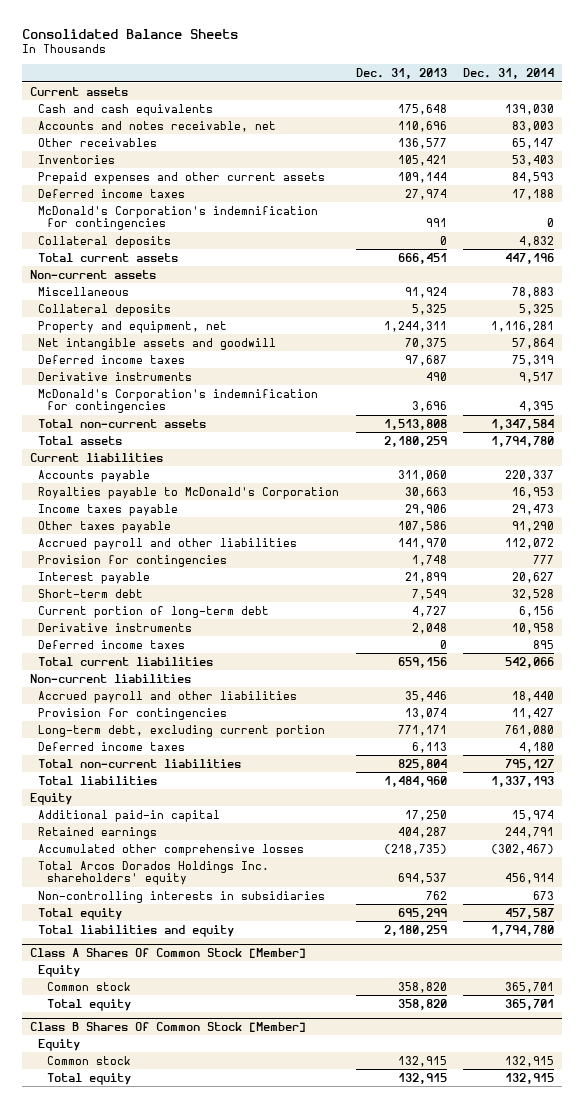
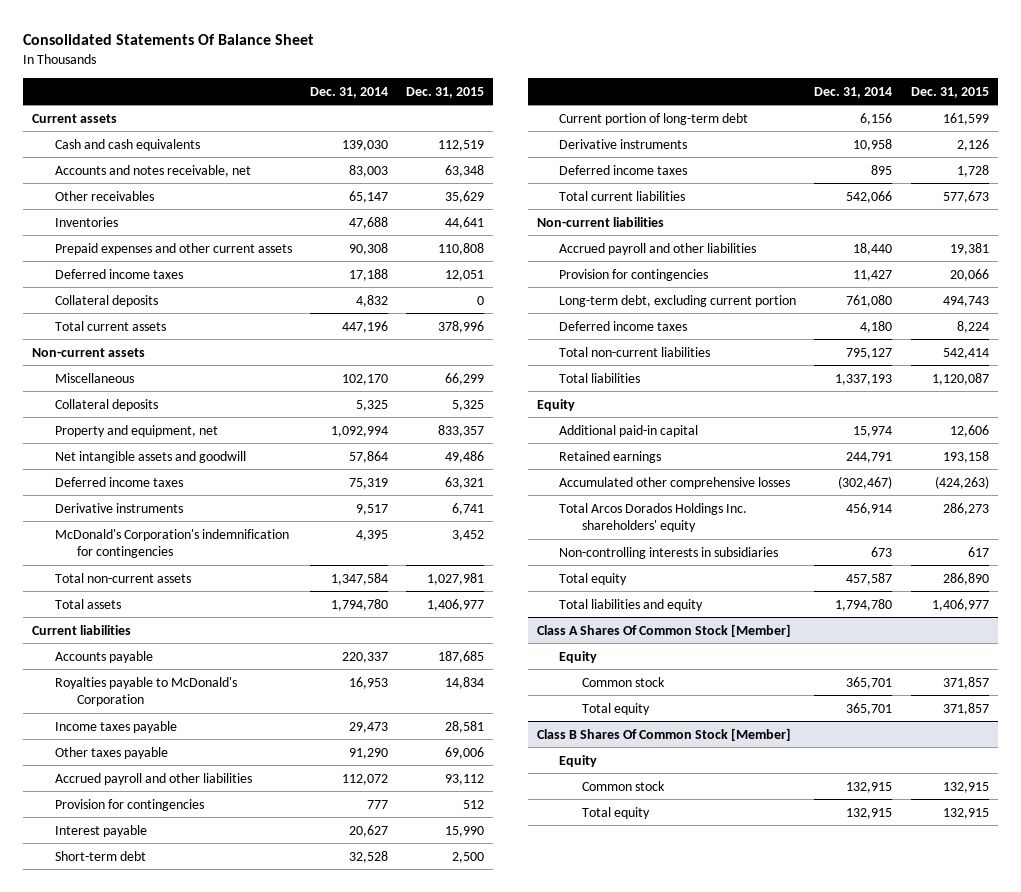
- Consolidated Balance Sheets
+ Consolidated Statements Of Balance Sheet
- | Dec. 31, 2013 | Dec. 31, 2014
+ | Dec. 31, 2014 | Dec. 31, 2015
- Inventories | 105,421 | 53,403
- Prepaid expenses and other current assets | 109,144 | 84,593
+ Inventories | 47,688 | 44,641
+ Prepaid expenses and other current assets | 90,308 | 110,808
- McDonald's Corporation's indemnification for contingencies | 991 | 0
- Miscellaneous | 91,924 | 78,883
+ Miscellaneous | 102,170 | 66,299
- Property and equipment, net | 1,244,311 | 1,116,281
+ Property and equipment, net | 1,092,994 | 833,357

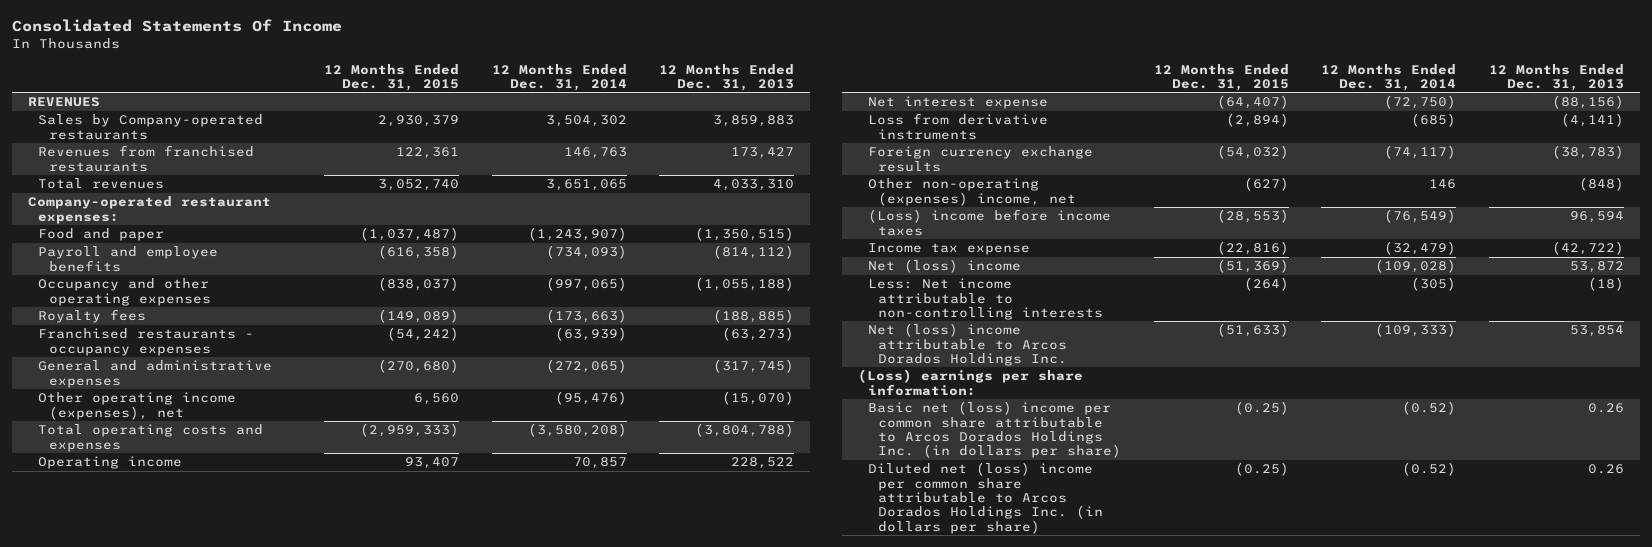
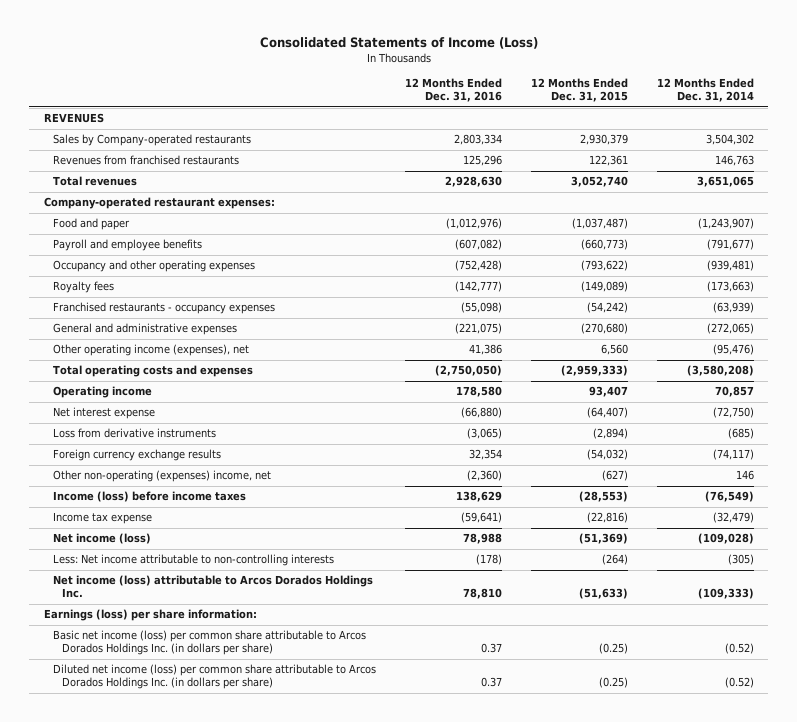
- Consolidated Statements Of Income
+ Consolidated Statements of Income (Loss)
- | 12 Months Ended Dec. 31, 2015 | 12 Months Ended Dec. 31, 2014 | 12 Months Ended Dec. 31, 2013
+ | 12 Months Ended Dec. 31, 2016 | 12 Months Ended Dec. 31, 2015 | 12 Months Ended Dec. 31, 2014
- Payroll and employee benefits | (616,358) | (734,093) | (814,112)
- Occupancy and other operating expenses | (838,037) | (997,065) | (1,055,188)
+ Payroll and employee benefits | (607,082) | (660,773) | (791,677)
+ Occupancy and other operating expenses | (752,428) | (793,622) | (939,481)
- (Loss) income before income taxes | (28,553) | (76,549) | 96,594
+ Income (loss) before income taxes | 138,629 | (28,553) | (76,549)
- Net (loss) income | (51,369) | (109,028) | 53,872
+ Net income (loss) | 78,988 | (51,369) | (109,028)
- Net (loss) income attributable to Arcos Dorados Holdings Inc. | (51,633) | (109,333) | 53,854
- (Loss) earnings per share information:
- Basic net (loss) income per common share attributable to Arcos Dorados Holdings Inc. (in dollars per share) | (0.25) | (0.52) | 0.26
- Diluted net (loss) income per common share attributable to Arcos Dorados Holdings Inc. (in dollars per share) | (0.25) | (0.52) | 0.26
+ Net income (loss) attributable to Arcos Dorados Holdings Inc. | 78,810 | (51,633) | (109,333)
+ Earnings (loss) per share information:
+ Basic net income (loss) per common share attributable to Arcos Dorados Holdings Inc. (in dollars per share) | 0.37 | (0.25) | (0.52)
+ Diluted net income (loss) per common share attributable to Arcos Dorados Holdings Inc. (in dollars per share) | 0.37 | (0.25) | (0.52)

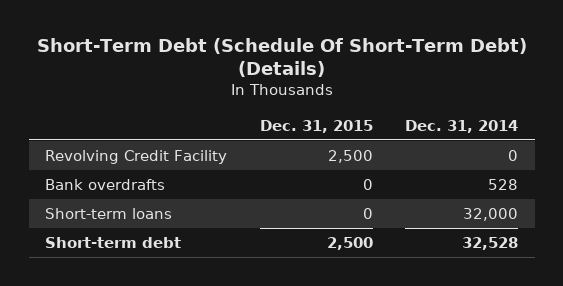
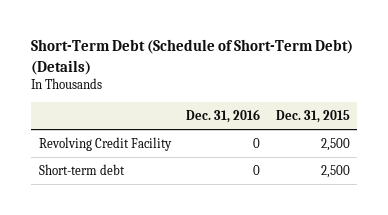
- Short-Term Debt (Schedule Of Short-Term Debt) (Details)
+ Short-Term Debt (Schedule of Short-Term Debt) (Details)
- | Dec. 31, 2015 | Dec. 31, 2014
+ | Dec. 31, 2016 | Dec. 31, 2015
- Bank overdrafts | 0 | 528
- Short-term loans | 0 | 32,000

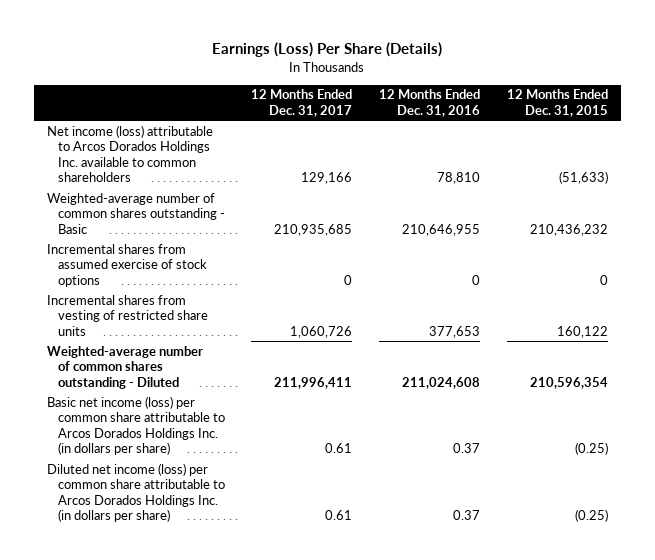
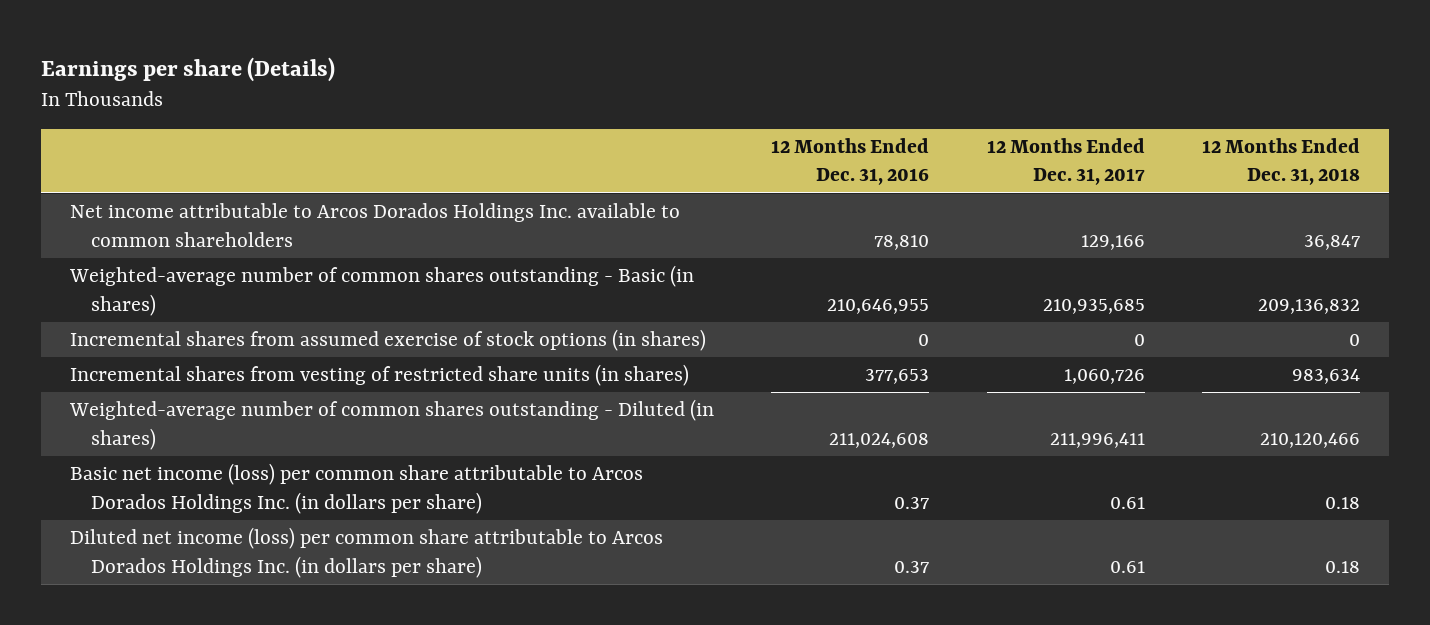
- Earnings (Loss) Per Share (Details)
+ Earnings per share (Details)
- | 12 Months Ended Dec. 31, 2017 | 12 Months Ended Dec. 31, 2016 | 12 Months Ended Dec. 31, 2015
+ | 12 Months Ended Dec. 31, 2016 | 12 Months Ended Dec. 31, 2017 | 12 Months Ended Dec. 31, 2018
- Net income (loss) attributable to Arcos Dorados Holdings Inc. available to common shareholders | 129,166 | 78,810 | (51,633)
- Weighted-average number of common shares outstanding - Basic | 210,935,685 | 210,646,955 | 210,436,232
- Incremental shares from assumed exercise of stock options | 0 | 0 | 0
- Incremental shares from vesting of restricted share units | 1,060,726 | 377,653 | 160,122
- Weighted-average number of common shares outstanding - Diluted | 211,996,411 | 211,024,608 | 210,596,354
+ Net income attributable to Arcos Dorados Holdings Inc. available to common shareholders | 78,810 | 129,166 | 36,847
+ Weighted-average number of common shares outstanding - Basic (in shares) | 210,646,955 | 210,935,685 | 209,136,832
+ Incremental shares from assumed exercise of stock options (in shares) | 0 | 0 | 0
+ Incremental shares from vesting of restricted share units (in shares) | 377,653 | 1,060,726 | 983,634
+ Weighted-average number of common shares outstanding - Diluted (in shares) | 211,024,608 | 211,996,411 | 210,120,466

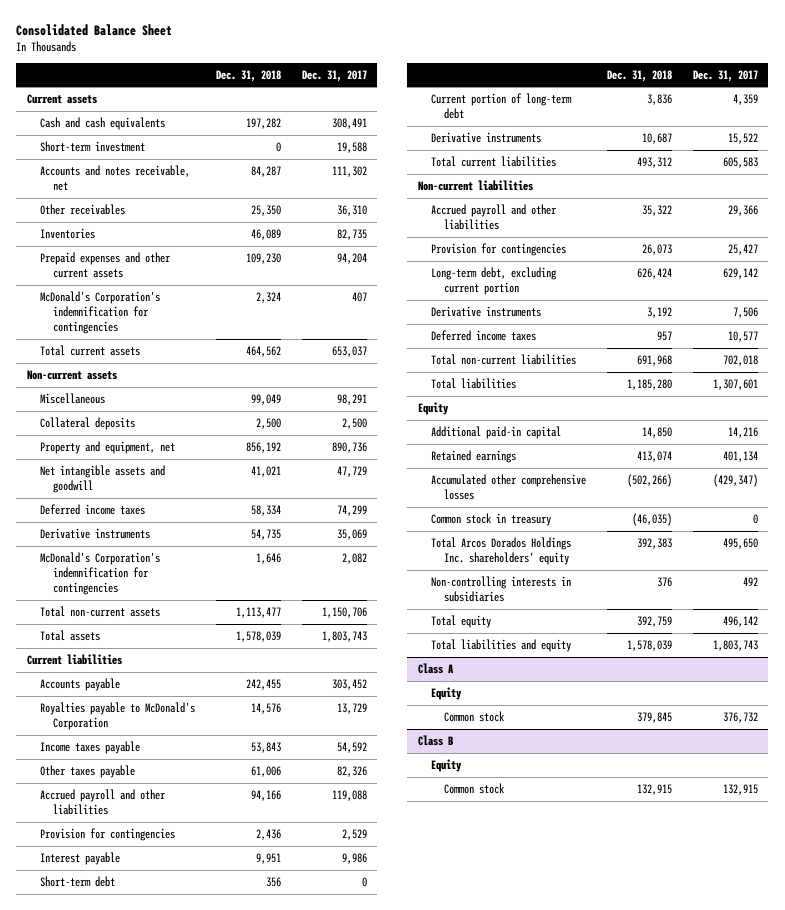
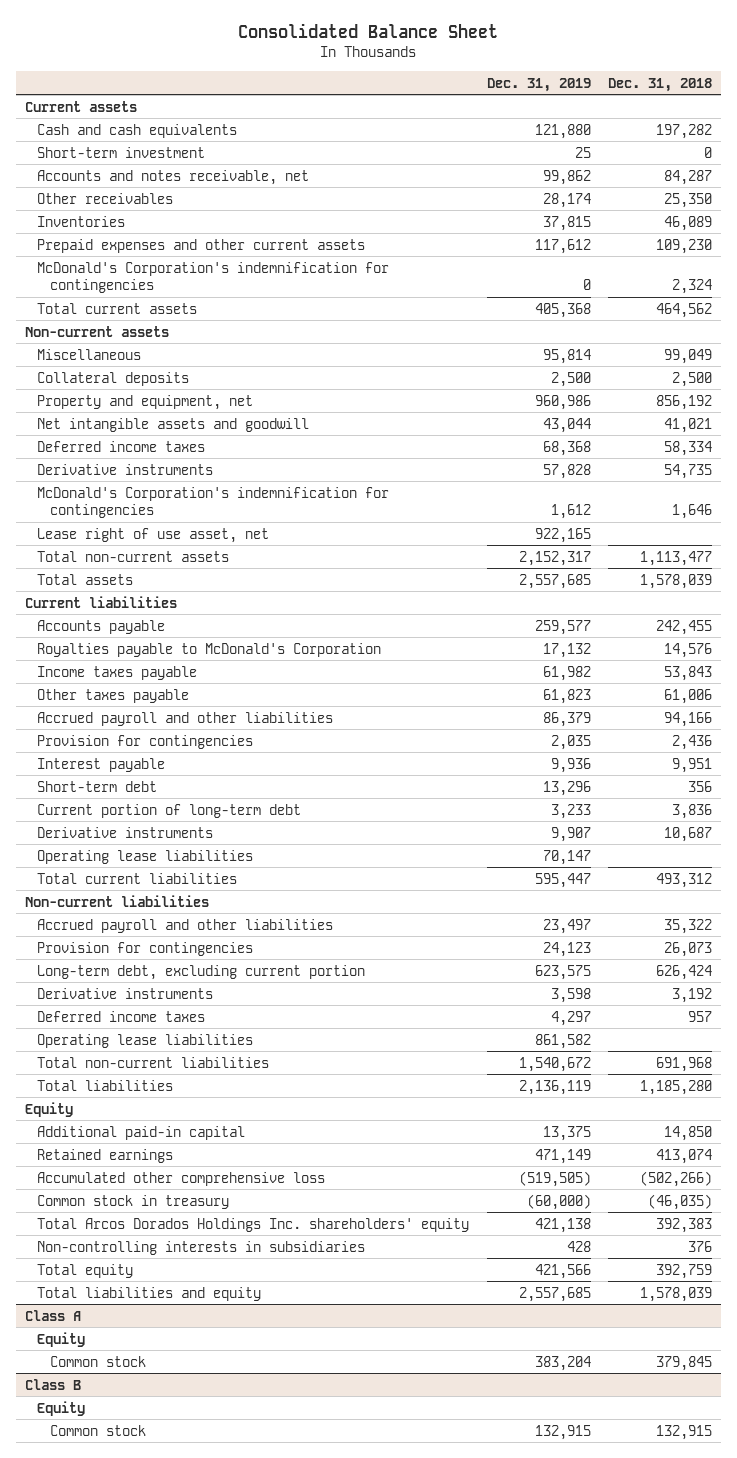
- | Dec. 31, 2018 | Dec. 31, 2017
+ | Dec. 31, 2019 | Dec. 31, 2018
+ Lease right of use asset, net | 922,165 |
+ Operating lease liabilities | 70,147 |
+ Operating lease liabilities | 861,582 |
- Accumulated other comprehensive losses | (502,266) | (429,347)
+ Accumulated other comprehensive loss | (519,505) | (502,266)

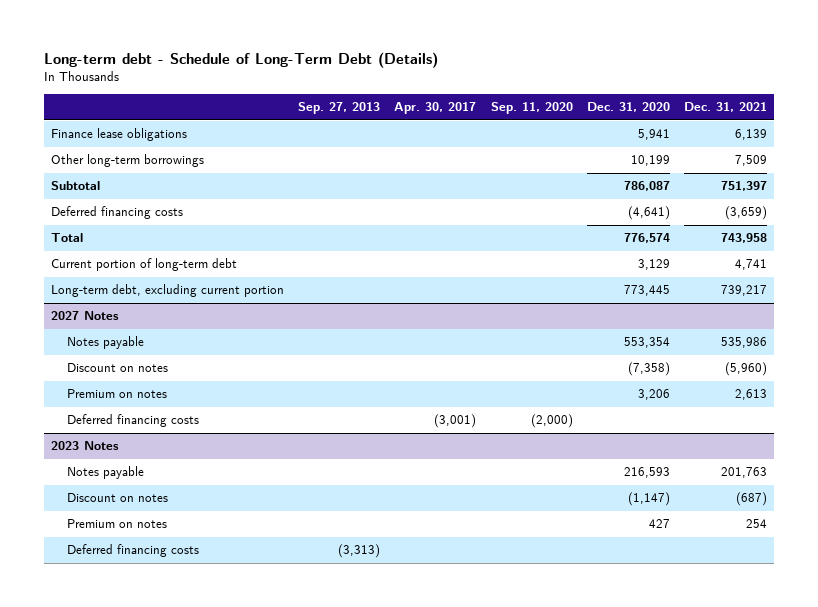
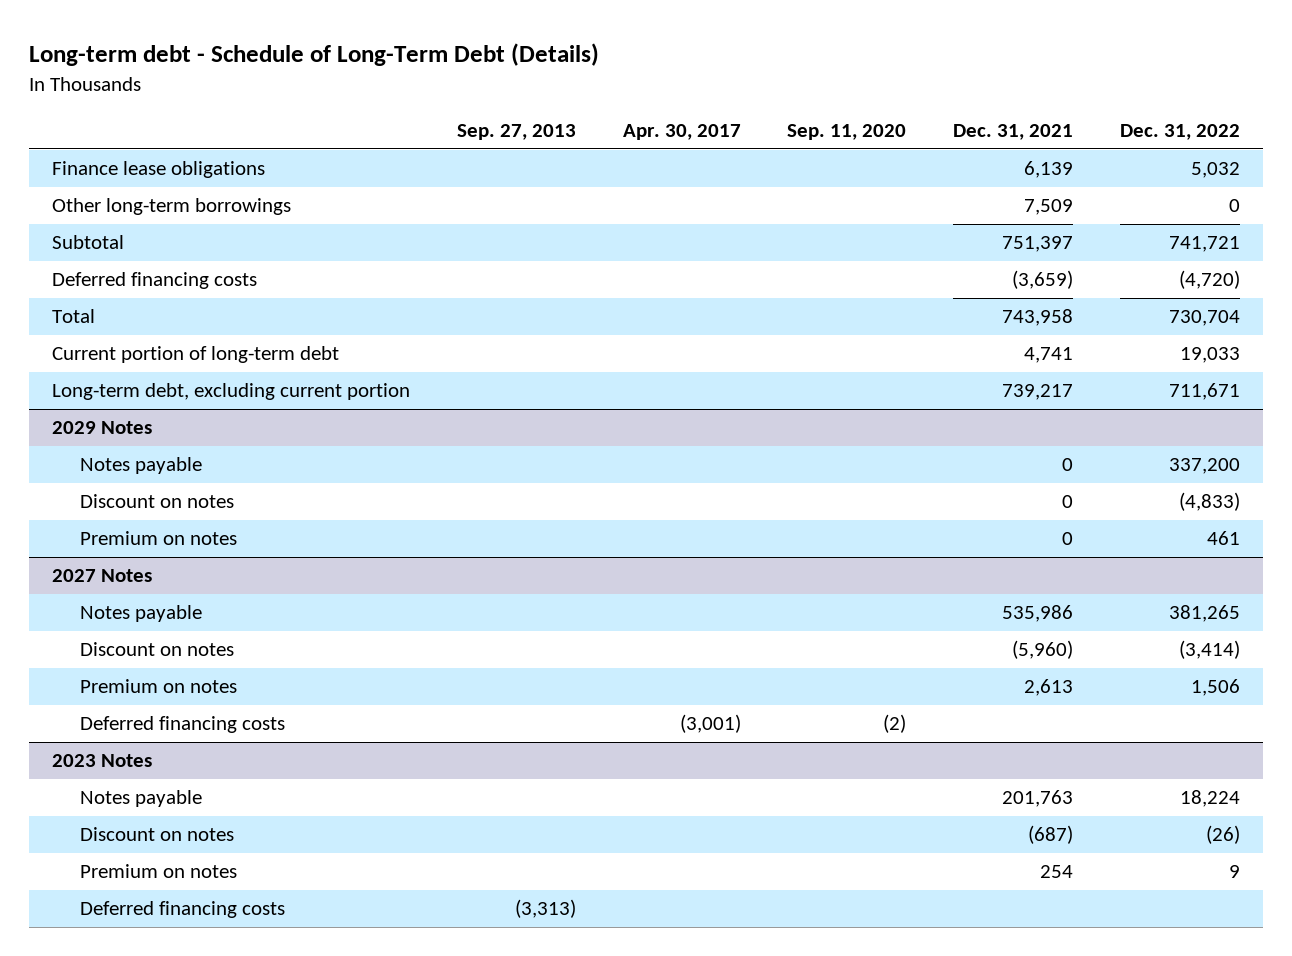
- | Sep. 27, 2013 | Apr. 30, 2017 | Sep. 11, 2020 | Dec. 31, 2020 | Dec. 31, 2021
+ | Sep. 27, 2013 | Apr. 30, 2017 | Sep. 11, 2020 | Dec. 31, 2021 | Dec. 31, 2022
+ 2029 Notes
+ Notes payable | | | | 0 | 337,200
+ Discount on notes | | | | 0 | (4,833)
+ Premium on notes | | | | 0 | 461
@ 2027 Notes
- Deferred financing costs | | (3,001) | (2,000) | |
+ Deferred financing costs | | (3,001) | (2) | |

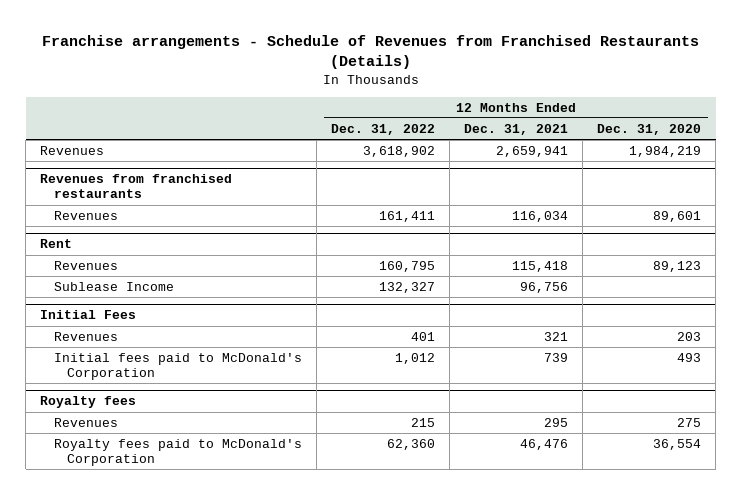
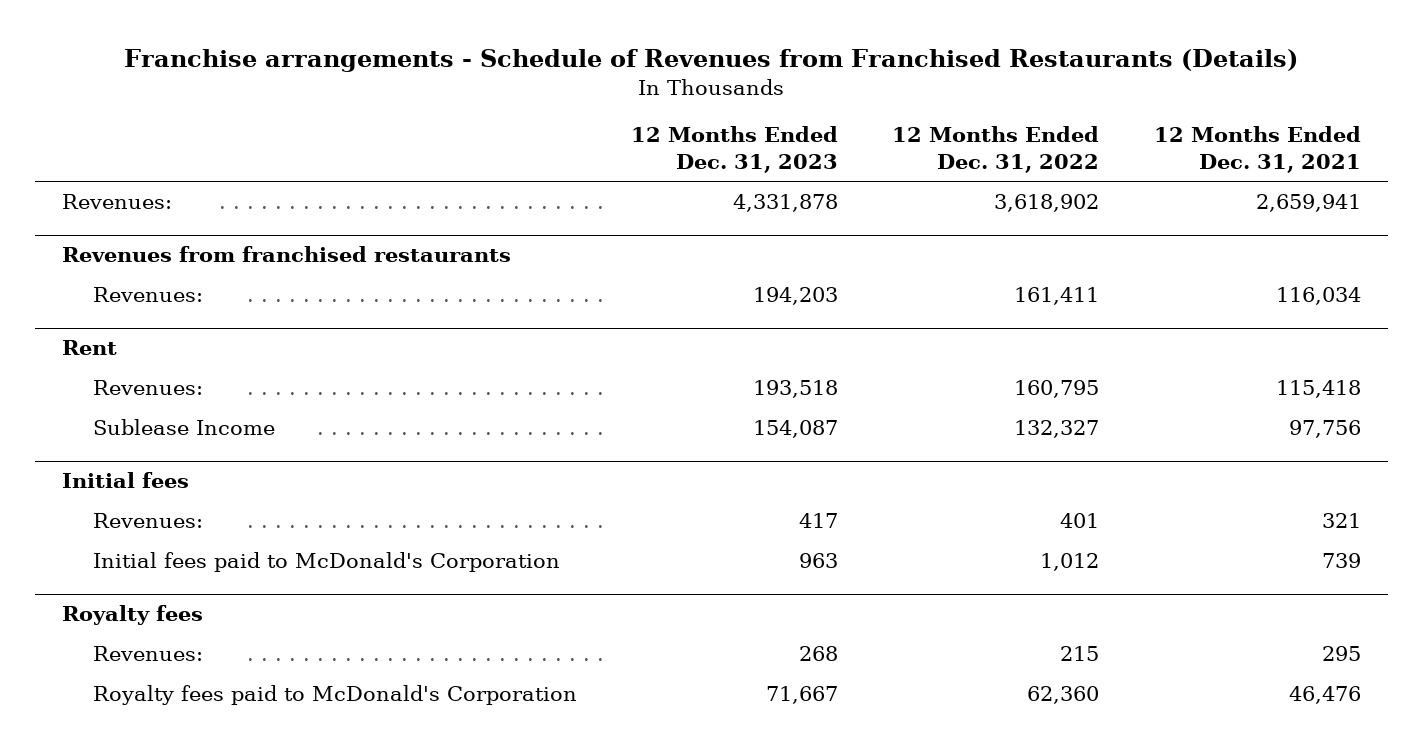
- | 12 Months Ended Dec. 31, 2022 | 12 Months Ended Dec. 31, 2021 | 12 Months Ended Dec. 31, 2020
+ | 12 Months Ended Dec. 31, 2023 | 12 Months Ended Dec. 31, 2022 | 12 Months Ended Dec. 31, 2021
- Revenues | 3,618,902 | 2,659,941 | 1,984,219
+ Revenues: | 4,331,878 | 3,618,902 | 2,659,941
@ Revenues from franchised restaurants
- Revenues | 161,411 | 116,034 | 89,601
+ Revenues: | 194,203 | 161,411 | 116,034
@ Rent
- Revenues | 160,795 | 115,418 | 89,123
- Sublease Income | 132,327 | 96,756 |
- Initial Fees
- Revenues | 401 | 321 | 203
@ Rent
+ Revenues: | 193,518 | 160,795 | 115,418
+ Sublease Income | 154,087 | 132,327 | 97,756
+ Initial fees
+ Revenues: | 417 | 401 | 321
@ Royalty fees
- Revenues | 215 | 295 | 275
+ Revenues: | 268 | 215 | 295

